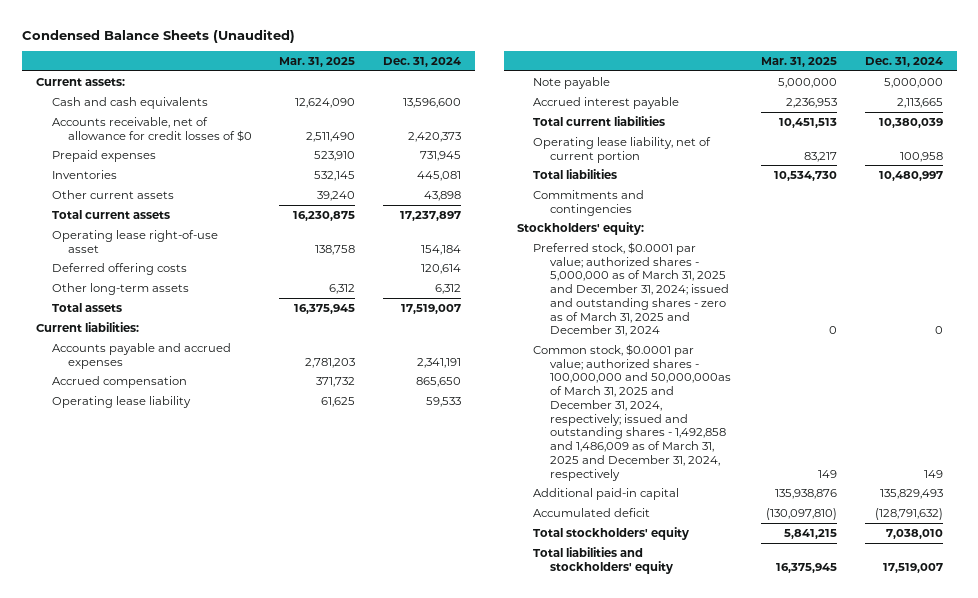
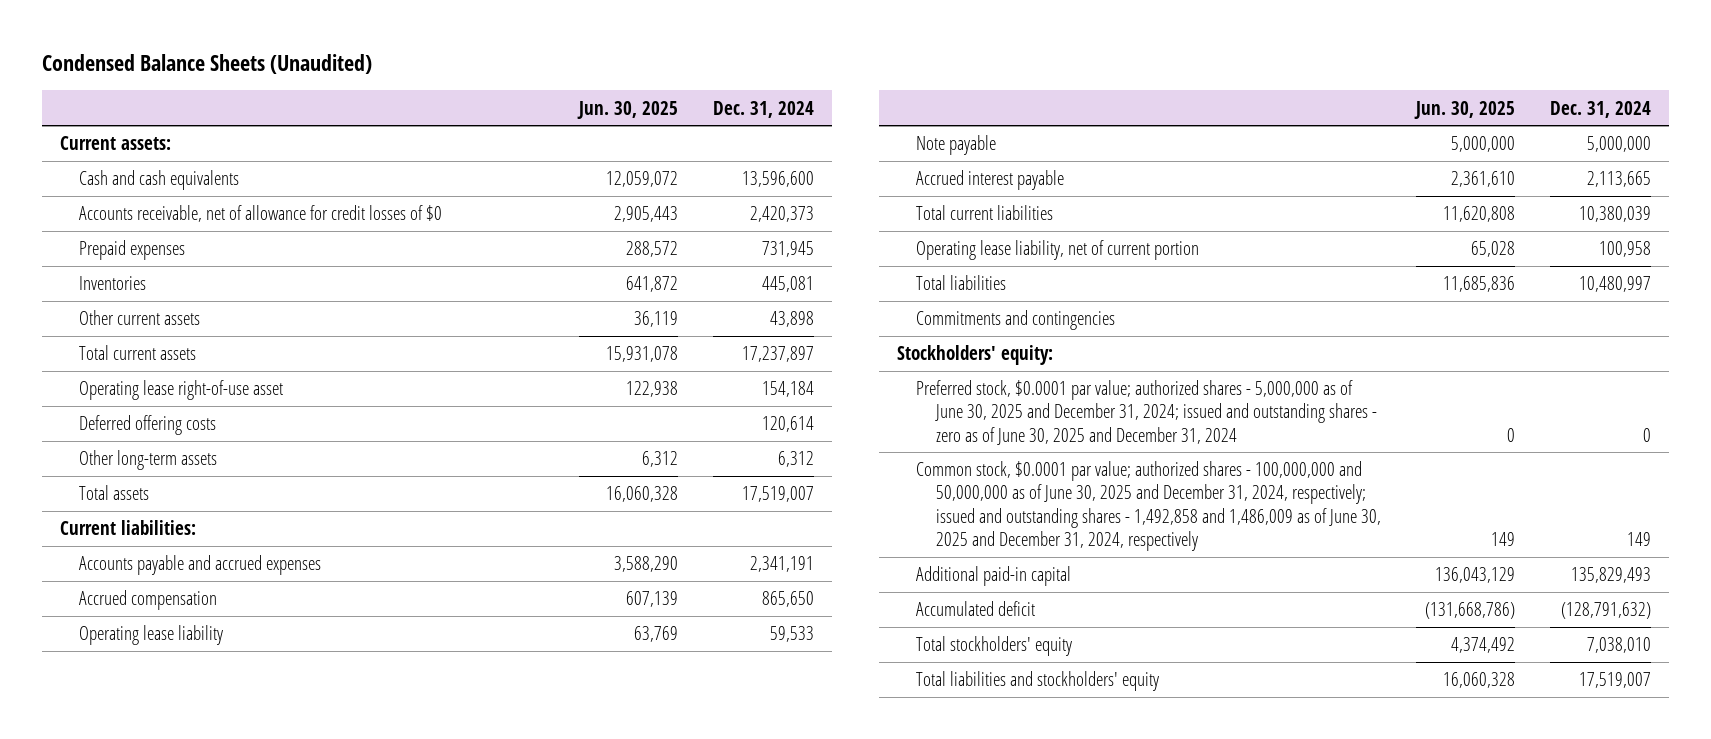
- | Mar. 31, 2025 | Dec. 31, 2024
+ | Jun. 30, 2025 | Dec. 31, 2024
- Preferred stock, $0.0001 par value; authorized shares - 5,000,000 as of March 31, 2025 and December 31, 2024; issued and outstanding shares - zero as of March 31, 2025 and December 31, 2024 | 0 | 0
- Common stock, $0.0001 par value; authorized shares - 100,000,000 and 50,000,000as of March 31, 2025 and December 31, 2024, respectively; issued and outstanding shares - 1,492,858 and 1,486,009 as of March 31, 2025 and December 31, 2024, respectively | 149 | 149
+ Preferred stock, $0.0001 par value; authorized shares - 5,000,000 as of June 30, 2025 and December 31, 2024; issued and outstanding shares - zero as of June 30, 2025 and December 31, 2024 | 0 | 0
+ Common stock, $0.0001 par value; authorized shares - 100,000,000 and 50,000,000 as of June 30, 2025 and December 31, 2024, respectively; issued and outstanding shares - 1,492,858 and 1,486,009 as of June 30, 2025 and December 31, 2024, respectively | 149 | 149

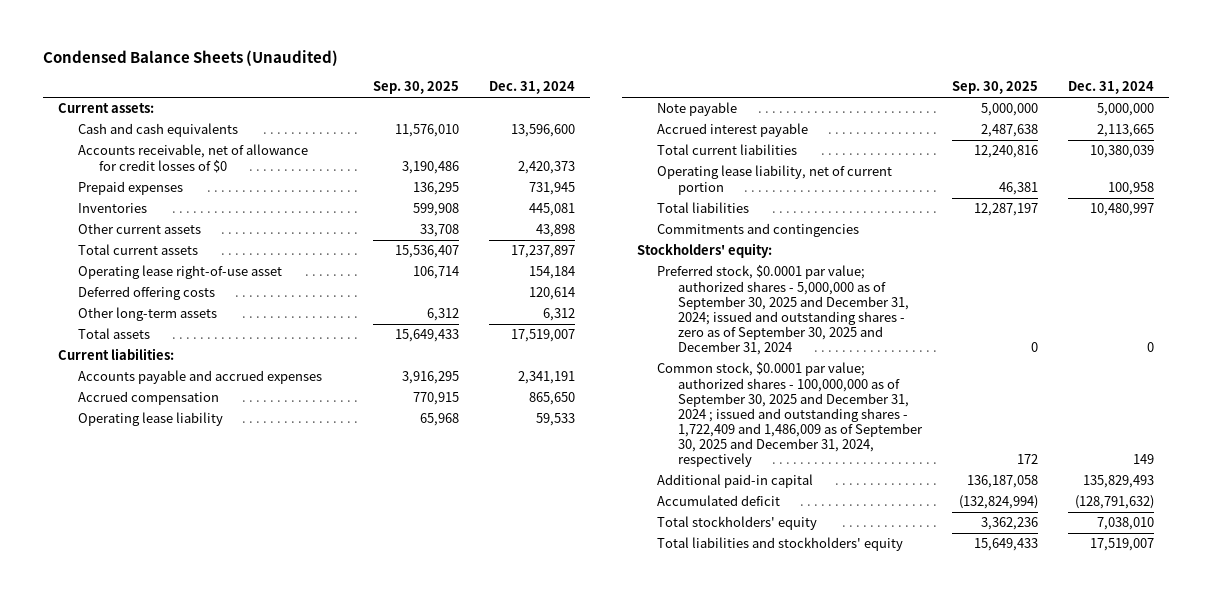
- | Jun. 30, 2025 | Dec. 31, 2024
+ | Sep. 30, 2025 | Dec. 31, 2024
- Preferred stock, $0.0001 par value; authorized shares - 5,000,000 as of June 30, 2025 and December 31, 2024; issued and outstanding shares - zero as of June 30, 2025 and December 31, 2024 | 0 | 0
- Common stock, $0.0001 par value; authorized shares - 100,000,000 and 50,000,000 as of June 30, 2025 and December 31, 2024, respectively; issued and outstanding shares - 1,492,858 and 1,486,009 as of June 30, 2025 and December 31, 2024, respectively | 149 | 149
+ Preferred stock, $0.0001 par value; authorized shares - 5,000,000 as of September 30, 2025 and December 31, 2024; issued and outstanding shares - zero as of September 30, 2025 and December 31, 2024 | 0 | 0
+ Common stock, $0.0001 par value; authorized shares - 100,000,000 as of September 30, 2025 and December 31, 2024 ; issued and outstanding shares - 1,722,409 and 1,486,009 as of September 30, 2025 and December 31, 2024, respectively | 172 | 149

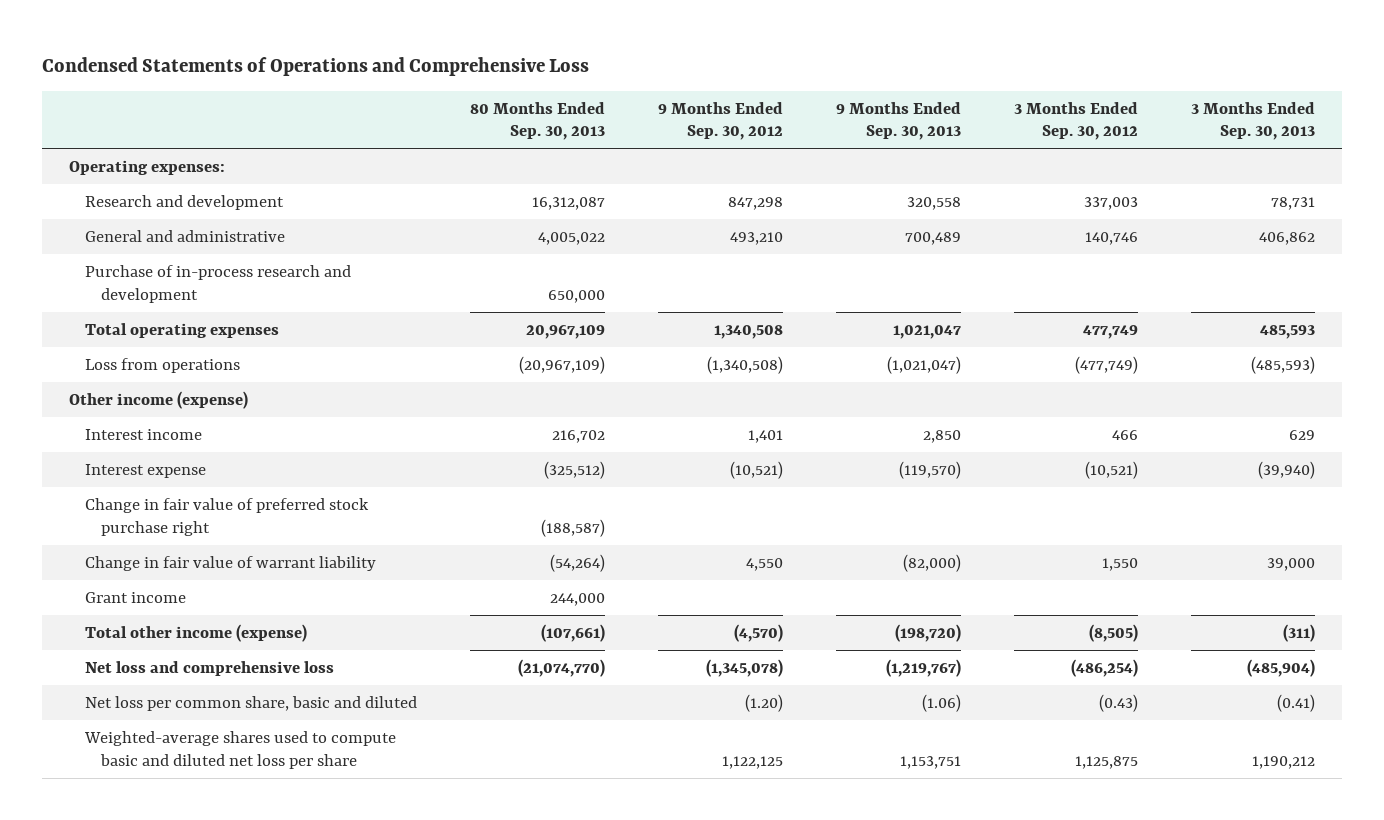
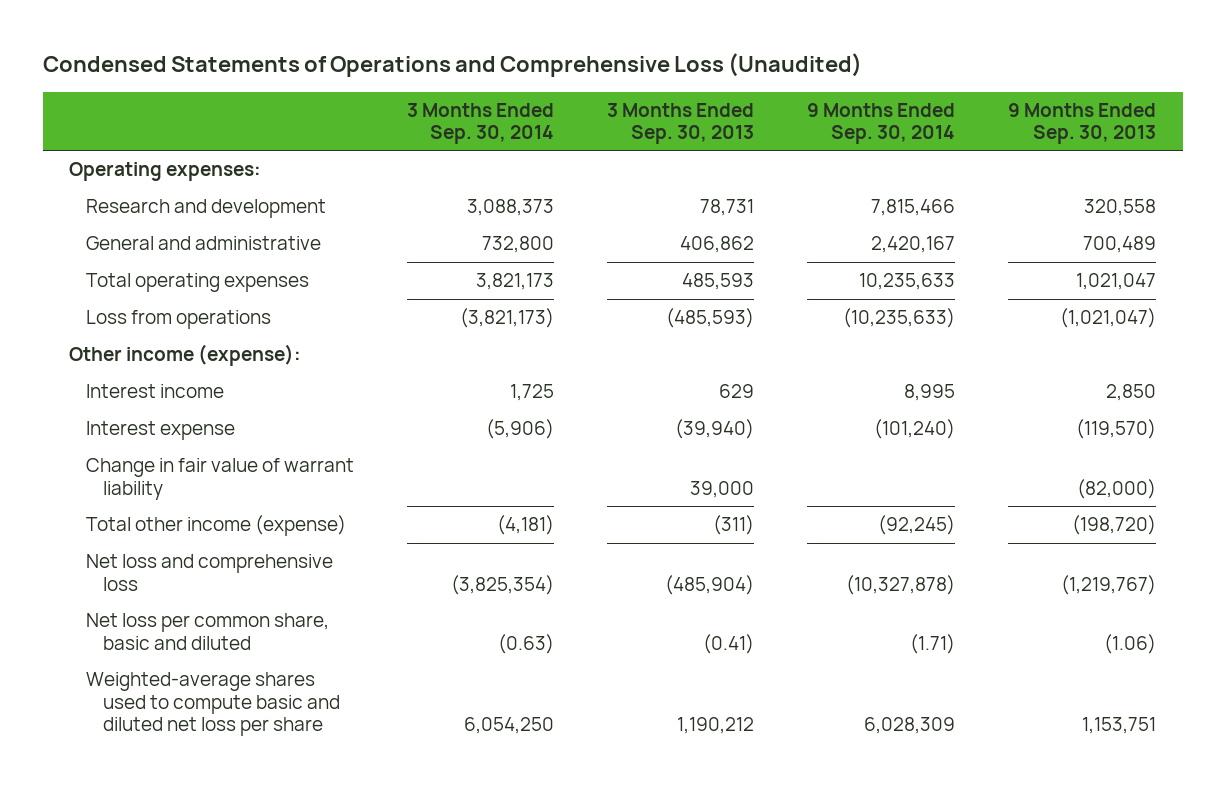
- Condensed Statements of Operations and Comprehensive Loss
+ Condensed Statements of Operations and Comprehensive Loss (Unaudited)
- | 80 Months Ended Sep. 30, 2013 | 9 Months Ended Sep. 30, 2012 | 9 Months Ended Sep. 30, 2013 | 3 Months Ended Sep. 30, 2012 | 3 Months Ended Sep. 30, 2013
+ | 3 Months Ended Sep. 30, 2014 | 3 Months Ended Sep. 30, 2013 | 9 Months Ended Sep. 30, 2014 | 9 Months Ended Sep. 30, 2013
- Purchase of in-process research and development | 650,000 | | | |
- Other income (expense)
+ Other income (expense):
- Change in fair value of preferred stock purchase right | (188,587) | | | |
- Grant income | 244,000 | | | |

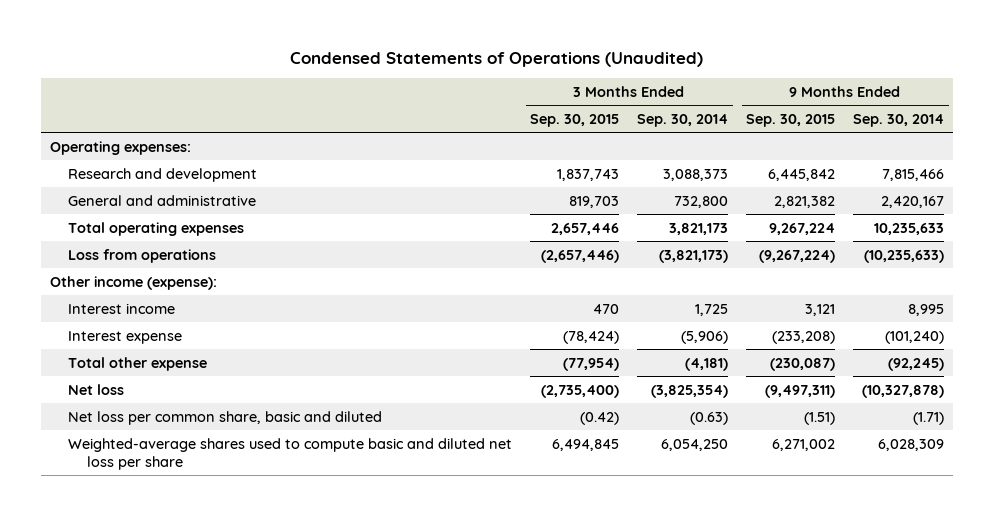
- Condensed Statements of Operations and Comprehensive Loss (Unaudited)
+ Condensed Statements of Operations (Unaudited)
- | 3 Months Ended Sep. 30, 2014 | 3 Months Ended Sep. 30, 2013 | 9 Months Ended Sep. 30, 2014 | 9 Months Ended Sep. 30, 2013
+ | 3 Months Ended Sep. 30, 2015 | 3 Months Ended Sep. 30, 2014 | 9 Months Ended Sep. 30, 2015 | 9 Months Ended Sep. 30, 2014
- Change in fair value of warrant liability | | 39,000 | | (82,000)
- Total other income (expense) | (4,181) | (311) | (92,245) | (198,720)
- Net loss and comprehensive loss | (3,825,354) | (485,904) | (10,327,878) | (1,219,767)
+ Total other expense | (77,954) | (4,181) | (230,087) | (92,245)
+ Net loss | (2,735,400) | (3,825,354) | (9,497,311) | (10,327,878)

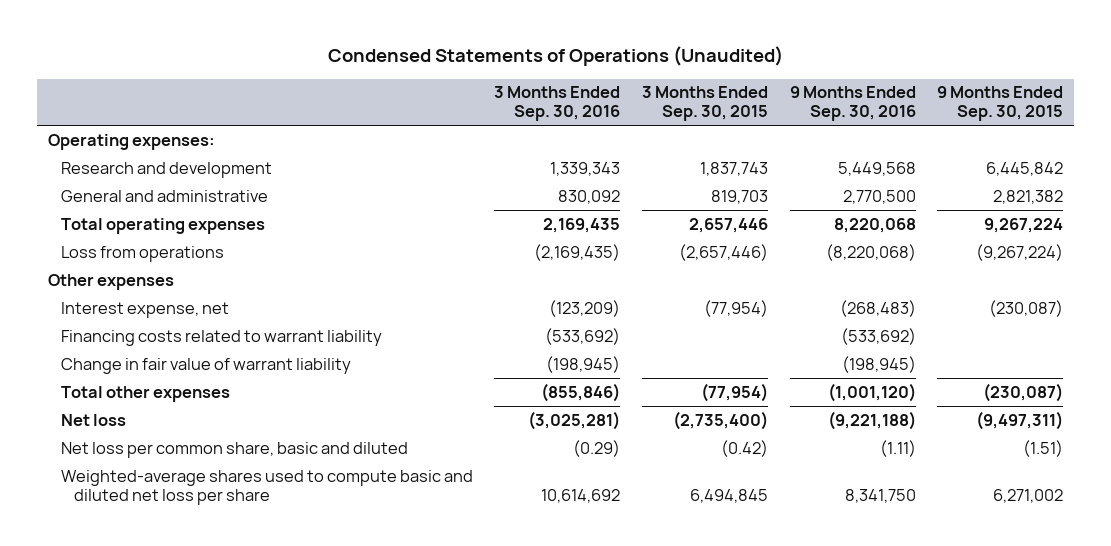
- | 3 Months Ended Sep. 30, 2015 | 3 Months Ended Sep. 30, 2014 | 9 Months Ended Sep. 30, 2015 | 9 Months Ended Sep. 30, 2014
+ | 3 Months Ended Sep. 30, 2016 | 3 Months Ended Sep. 30, 2015 | 9 Months Ended Sep. 30, 2016 | 9 Months Ended Sep. 30, 2015
- Other income (expense):
- Interest income | 470 | 1,725 | 3,121 | 8,995
- Interest expense | (78,424) | (5,906) | (233,208) | (101,240)
- Total other expense | (77,954) | (4,181) | (230,087) | (92,245)
+ Other expenses
+ Interest expense, net | (123,209) | (77,954) | (268,483) | (230,087)
+ Financing costs related to warrant liability | (533,692) | | (533,692) |
+ Change in fair value of warrant liability | (198,945) | | (198,945) |
+ Total other expenses | (855,846) | (77,954) | (1,001,120) | (230,087)

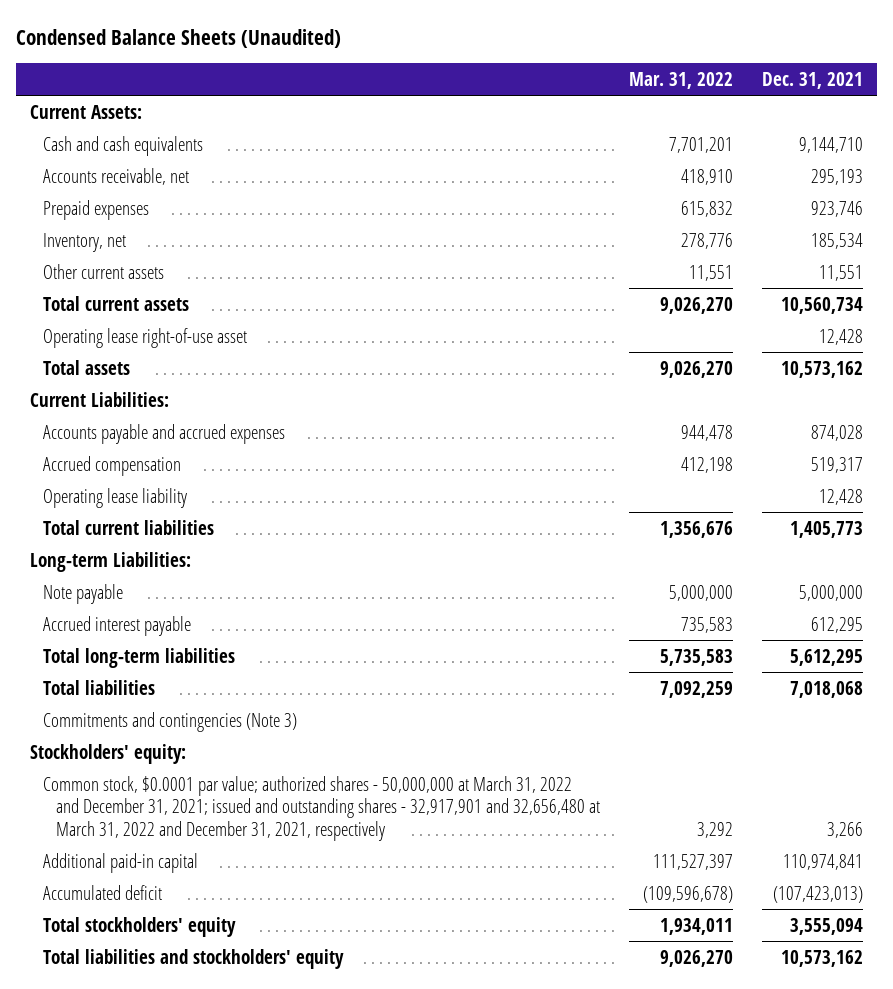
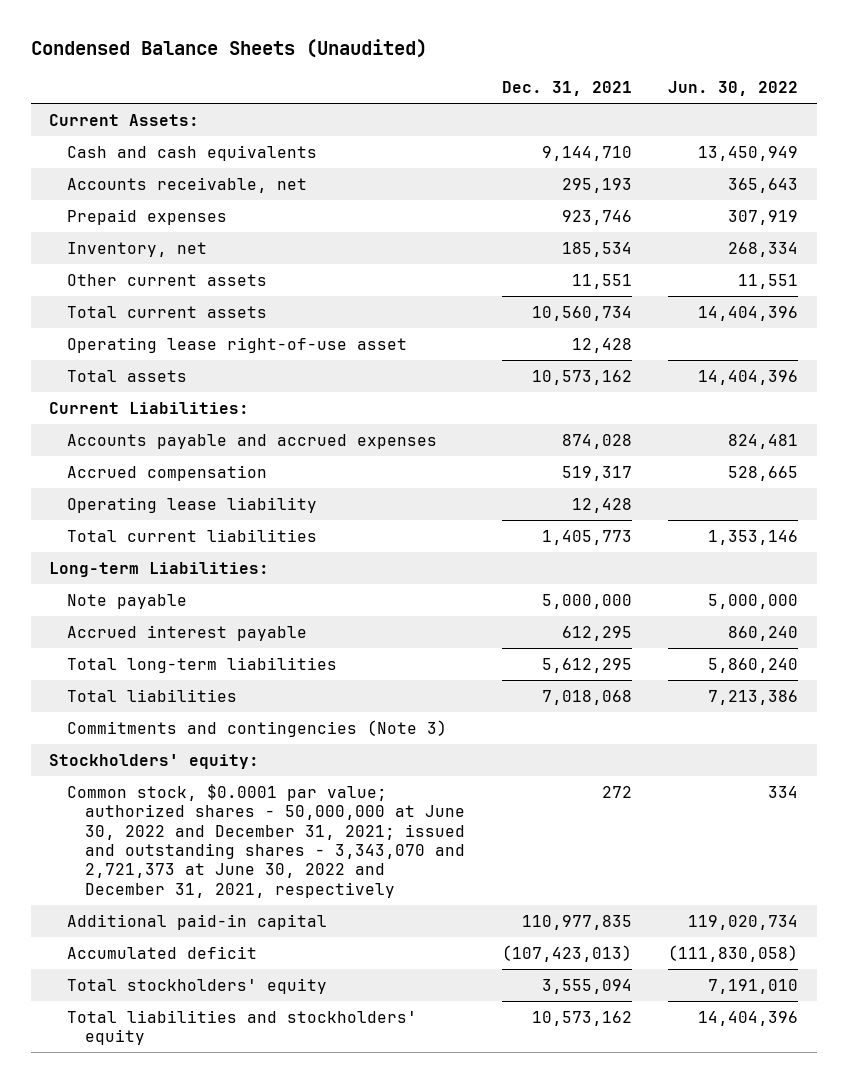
- | Mar. 31, 2022 | Dec. 31, 2021
+ | Dec. 31, 2021 | Jun. 30, 2022
- Common stock, $0.0001 par value; authorized shares - 50,000,000 at March 31, 2022 and December 31, 2021; issued and outstanding shares - 32,917,901 and 32,656,480 at March 31, 2022 and December 31, 2021, respectively | 3,292 | 3,266
- Additional paid-in capital | 111,527,397 | 110,974,841
+ Common stock, $0.0001 par value; authorized shares - 50,000,000 at June 30, 2022 and December 31, 2021; issued and outstanding shares - 3,343,070 and 2,721,373 at June 30, 2022 and December 31, 2021, respectively | 272 | 334
+ Additional paid-in capital | 110,977,835 | 119,020,734

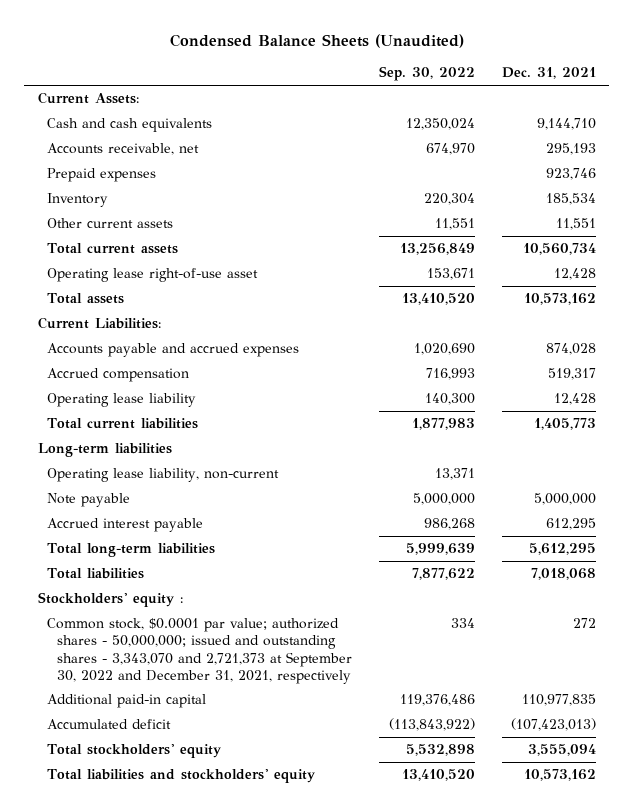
- | Dec. 31, 2021 | Jun. 30, 2022
+ | Sep. 30, 2022 | Dec. 31, 2021
- Inventory, net | 185,534 | 268,334
+ Inventory | 220,304 | 185,534
- Long-term Liabilities:
+ Long-term liabilities
+ Operating lease liability, non-current | 13,371 |
- Commitments and contingencies (Note 3)
- Stockholders' equity:
- Common stock, $0.0001 par value; authorized shares - 50,000,000 at June 30, 2022 and December 31, 2021; issued and outstanding shares - 3,343,070 and 2,721,373 at June 30, 2022 and December 31, 2021, respectively | 272 | 334
+ Stockholders' equity :
+ Common stock, $0.0001 par value; authorized shares - 50,000,000; issued and outstanding shares - 3,343,070 and 2,721,373 at September 30, 2022 and December 31, 2021, respectively | 334 | 272

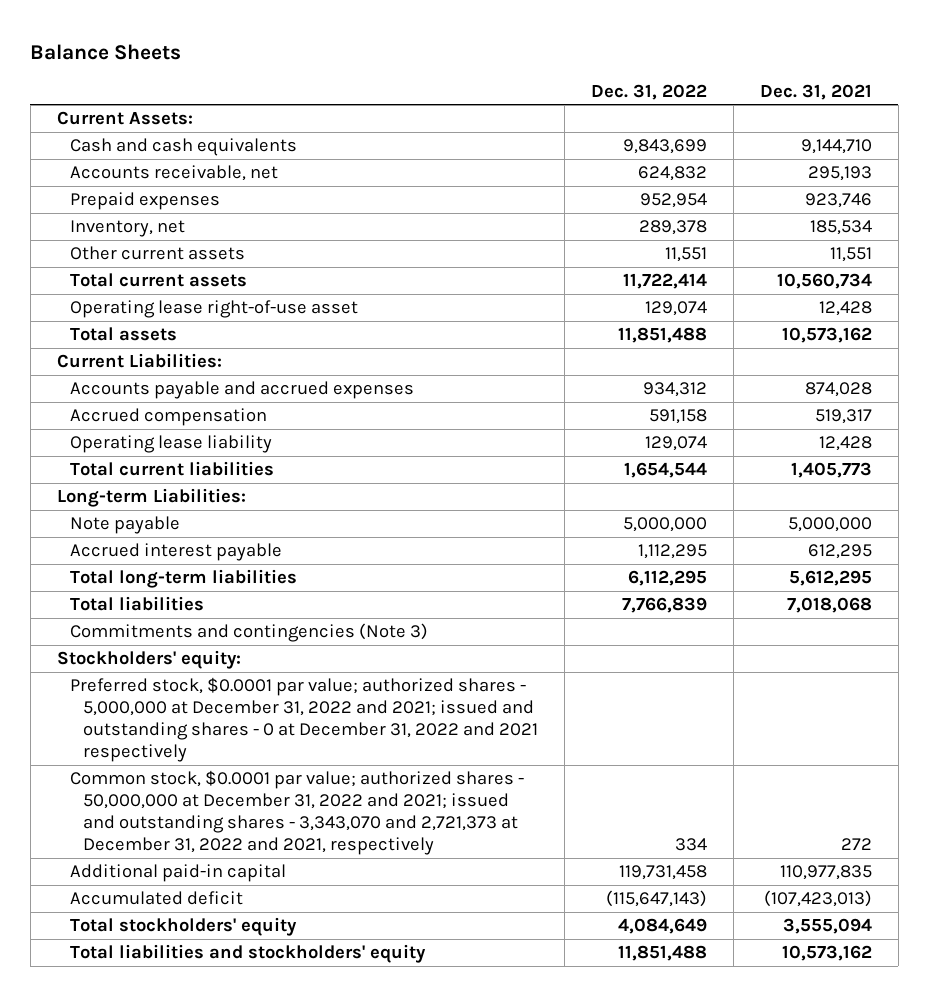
- Condensed Balance Sheets (Unaudited)
+ Balance Sheets
- | Sep. 30, 2022 | Dec. 31, 2021
+ | Dec. 31, 2022 | Dec. 31, 2021
- Inventory | 220,304 | 185,534
+ Inventory, net | 289,378 | 185,534
- Long-term liabilities
- Operating lease liability, non-current | 13,371 |
+ Long-term Liabilities:
- Stockholders' equity :
- Common stock, $0.0001 par value; authorized shares - 50,000,000; issued and outstanding shares - 3,343,070 and 2,721,373 at September 30, 2022 and December 31, 2021, respectively | 334 | 272
+ Commitments and contingencies (Note 3)
+ Stockholders' equity:
+ Preferred stock, $0.0001 par value; authorized shares - 5,000,000 at December 31, 2022 and 2021; issued and outstanding shares - 0 at December 31, 2022 and 2021 respectively
+ Common stock, $0.0001 par value; authorized shares - 50,000,000 at December 31, 2022 and 2021; issued and outstanding shares - 3,343,070 and 2,721,373 at December 31, 2022 and 2021, respectively | 334 | 272

